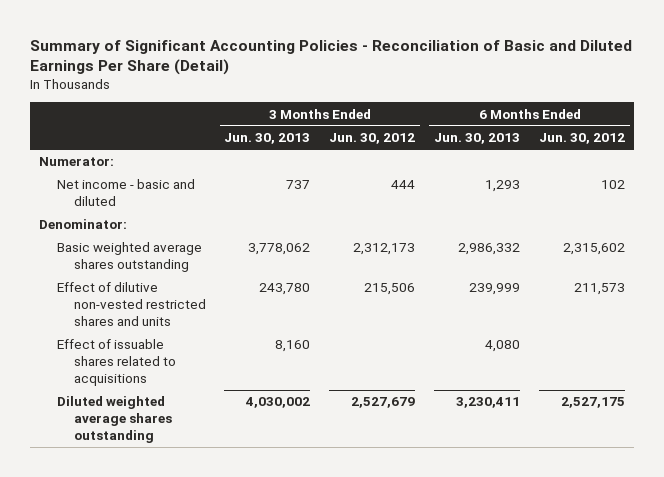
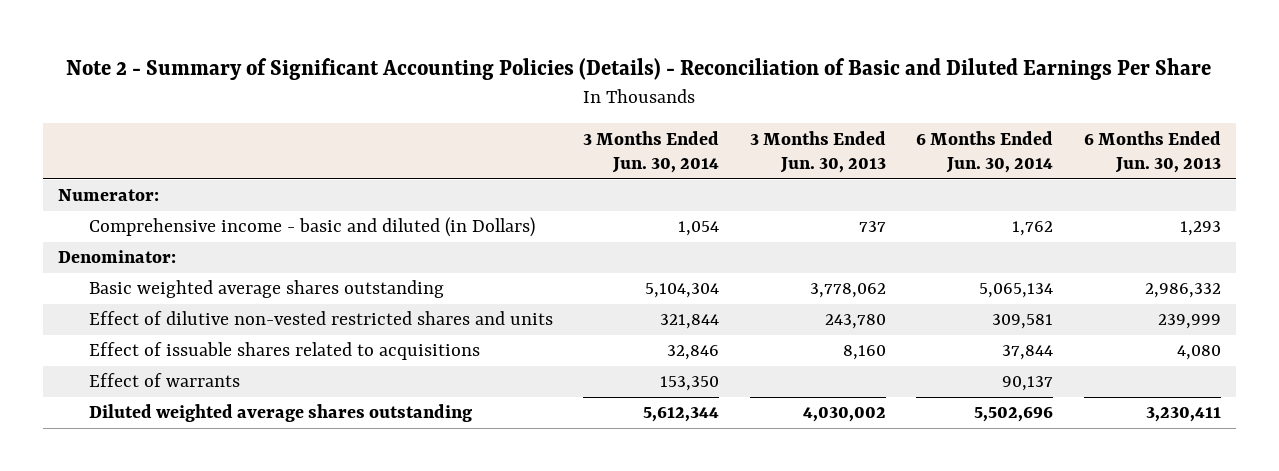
- Summary of Significant Accounting Policies - Reconciliation of Basic and Diluted Earnings Per Share (Detail)
+ Note 2 - Summary of Significant Accounting Policies (Details) - Reconciliation of Basic and Diluted Earnings Per Share
- | 3 Months Ended Jun. 30, 2013 | 3 Months Ended Jun. 30, 2012 | 6 Months Ended Jun. 30, 2013 | 6 Months Ended Jun. 30, 2012
+ | 3 Months Ended Jun. 30, 2014 | 3 Months Ended Jun. 30, 2013 | 6 Months Ended Jun. 30, 2014 | 6 Months Ended Jun. 30, 2013
- Net income - basic and diluted | 737 | 444 | 1,293 | 102
+ Comprehensive income - basic and diluted (in Dollars) | 1,054 | 737 | 1,762 | 1,293
+ Effect of warrants | 153,350 | | 90,137 |

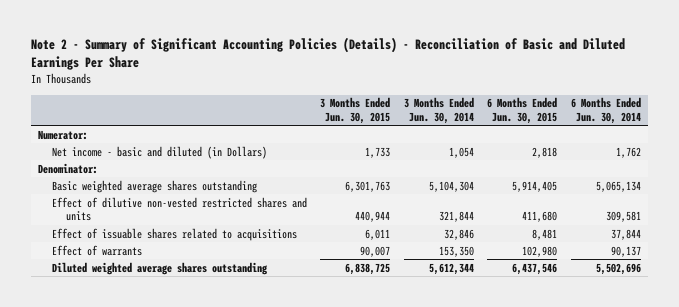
- | 3 Months Ended Jun. 30, 2014 | 3 Months Ended Jun. 30, 2013 | 6 Months Ended Jun. 30, 2014 | 6 Months Ended Jun. 30, 2013
+ | 3 Months Ended Jun. 30, 2015 | 3 Months Ended Jun. 30, 2014 | 6 Months Ended Jun. 30, 2015 | 6 Months Ended Jun. 30, 2014
- Comprehensive income - basic and diluted (in Dollars) | 1,054 | 737 | 1,762 | 1,293
+ Net income - basic and diluted (in Dollars) | 1,733 | 1,054 | 2,818 | 1,762

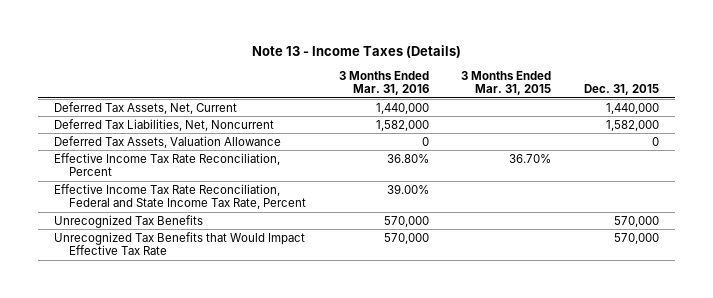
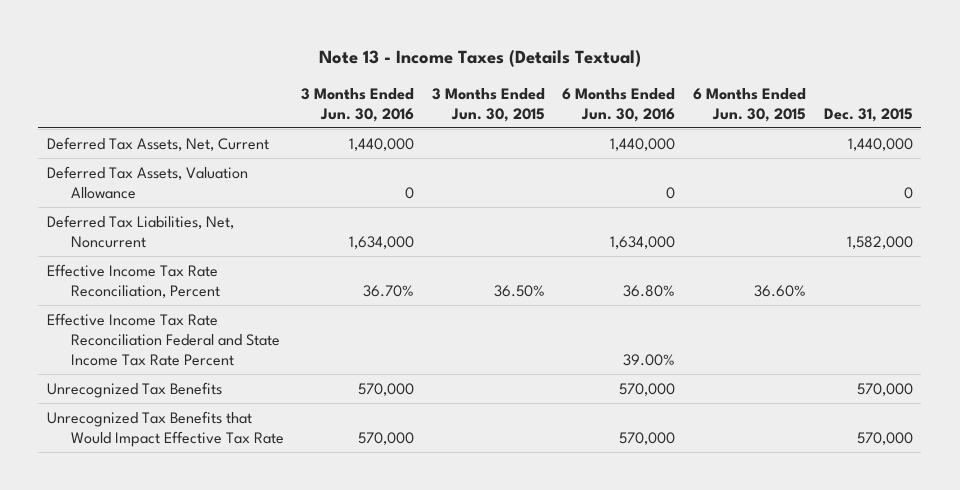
- Note 13 - Income Taxes (Details)
+ Note 13 - Income Taxes (Details Textual)
- | 3 Months Ended Mar. 31, 2016 | 3 Months Ended Mar. 31, 2015 | Dec. 31, 2015
+ | 3 Months Ended Jun. 30, 2016 | 3 Months Ended Jun. 30, 2015 | 6 Months Ended Jun. 30, 2016 | 6 Months Ended Jun. 30, 2015 | Dec. 31, 2015
moved down: Deferred Tax Liabilities, Net, Noncurrent | 1,634,000 | | 1,634,000 | | 1,582,000
- Effective Income Tax Rate Reconciliation, Federal and State Income Tax Rate, Percent | 39.00% | |
+ Effective Income Tax Rate Reconciliation Federal and State Income Tax Rate Percent | | | 39.00% | |

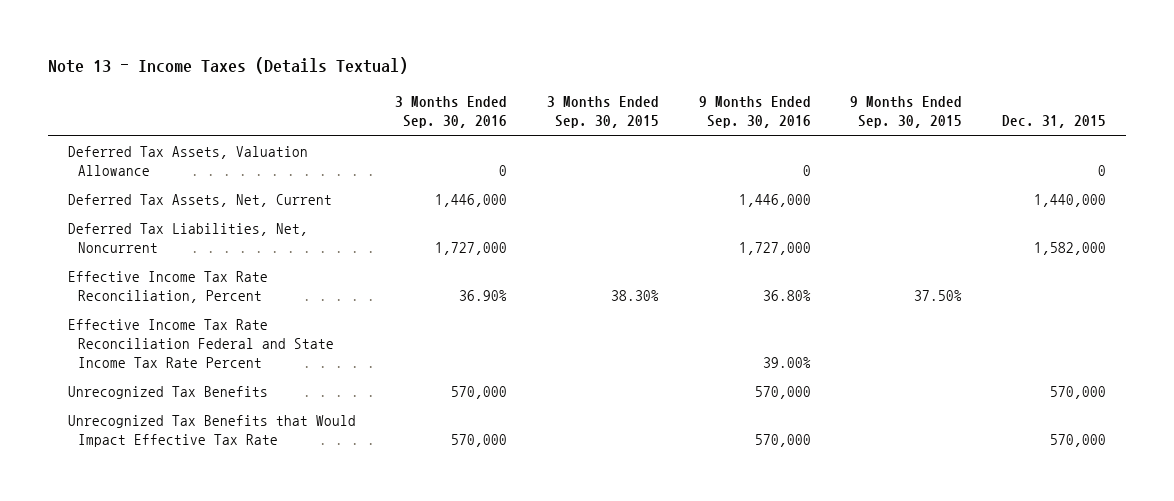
- | 3 Months Ended Jun. 30, 2016 | 3 Months Ended Jun. 30, 2015 | 6 Months Ended Jun. 30, 2016 | 6 Months Ended Jun. 30, 2015 | Dec. 31, 2015
+ | 3 Months Ended Sep. 30, 2016 | 3 Months Ended Sep. 30, 2015 | 9 Months Ended Sep. 30, 2016 | 9 Months Ended Sep. 30, 2015 | Dec. 31, 2015
moved down: Deferred Tax Assets, Net, Current | 1,446,000 | | 1,446,000 | | 1,440,000

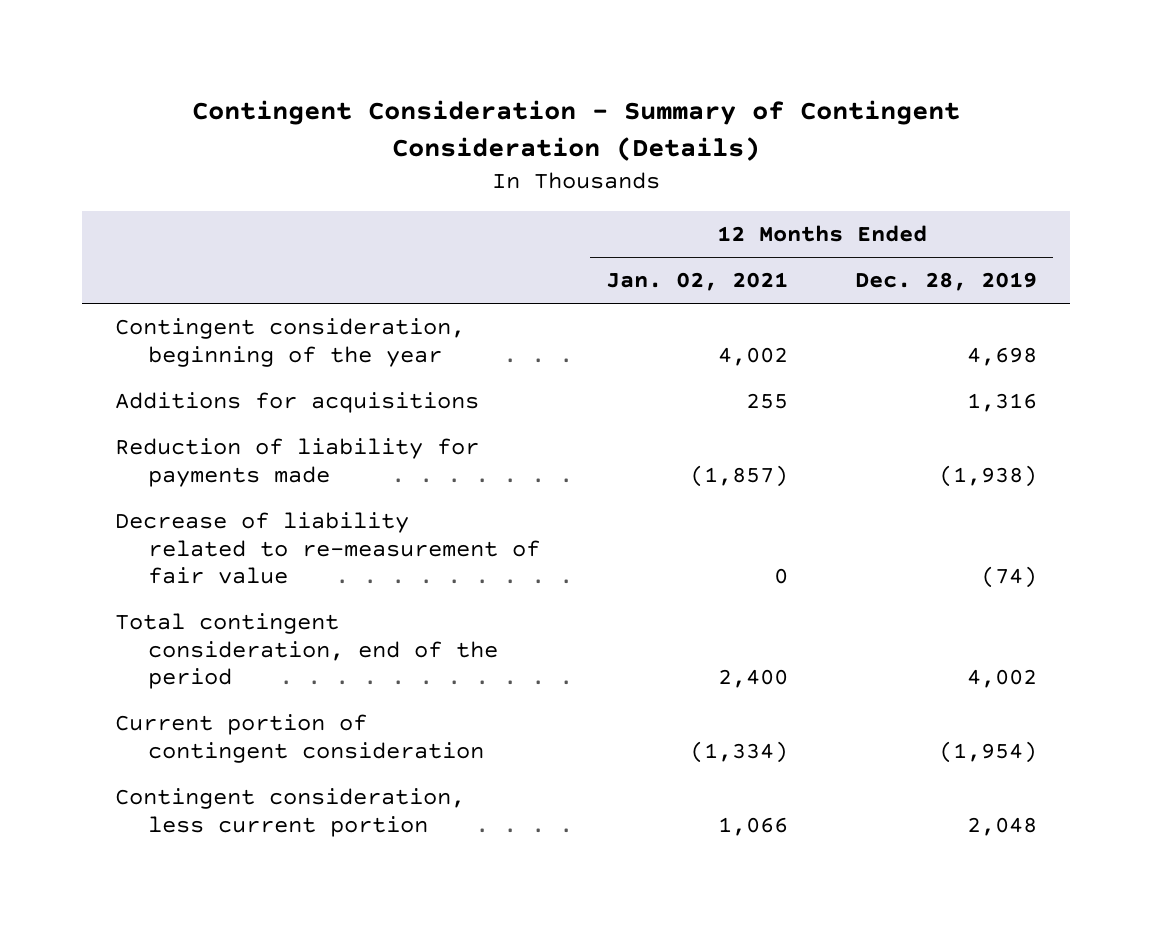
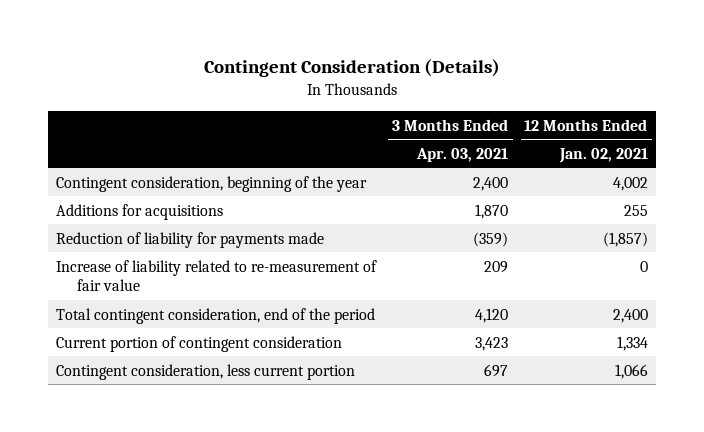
- Contingent Consideration - Summary of Contingent Consideration (Details)
+ Contingent Consideration (Details)
- | 12 Months Ended Jan. 02, 2021 | 12 Months Ended Dec. 28, 2019
+ | 3 Months Ended Apr. 03, 2021 | 12 Months Ended Jan. 02, 2021
- Decrease of liability related to re-measurement of fair value | 0 | (74)
+ Increase of liability related to re-measurement of fair value | 209 | 0
- Current portion of contingent consideration | (1,334) | (1,954)
+ Current portion of contingent consideration | 3,423 | 1,334

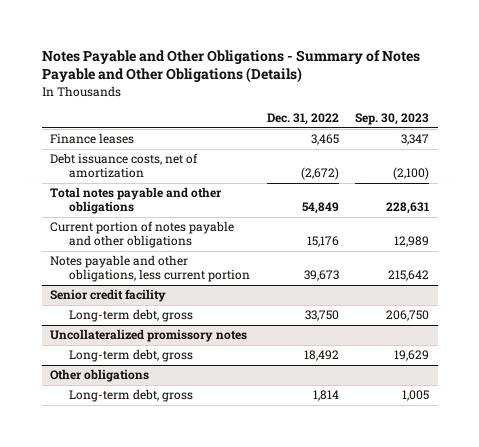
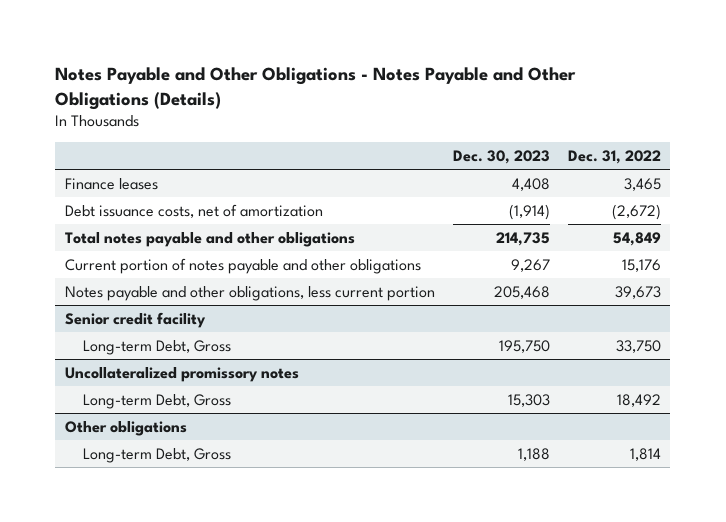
- Notes Payable and Other Obligations - Summary of Notes Payable and Other Obligations (Details)
+ Notes Payable and Other Obligations - Notes Payable and Other Obligations (Details)
- | Dec. 31, 2022 | Sep. 30, 2023
+ | Dec. 30, 2023 | Dec. 31, 2022
@ Senior credit facility
- Long-term debt, gross | 33,750 | 206,750
+ Long-term Debt, Gross | 195,750 | 33,750
@ Uncollateralized promissory notes
- Long-term debt, gross | 18,492 | 19,629
+ Long-term Debt, Gross | 15,303 | 18,492
@ Other obligations
- Long-term debt, gross | 1,814 | 1,005
+ Long-term Debt, Gross | 1,188 | 1,814

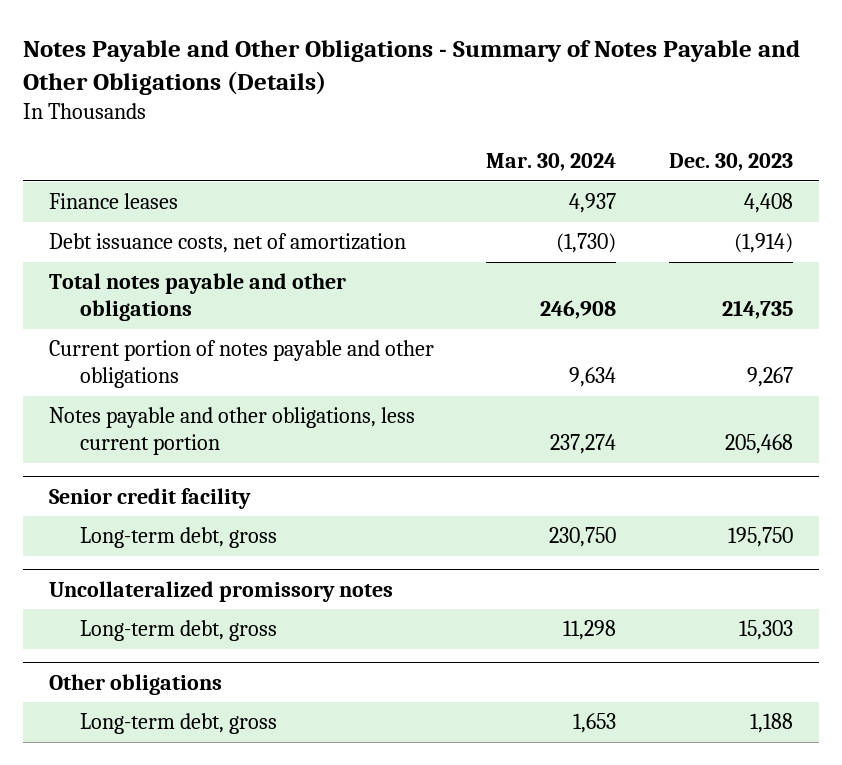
- Notes Payable and Other Obligations - Notes Payable and Other Obligations (Details)
+ Notes Payable and Other Obligations - Summary of Notes Payable and Other Obligations (Details)
- | Dec. 30, 2023 | Dec. 31, 2022
+ | Mar. 30, 2024 | Dec. 30, 2023
@ Senior credit facility
- Long-term Debt, Gross | 195,750 | 33,750
+ Long-term debt, gross | 230,750 | 195,750
@ Uncollateralized promissory notes
- Long-term Debt, Gross | 15,303 | 18,492
+ Long-term debt, gross | 11,298 | 15,303
@ Other obligations
- Long-term Debt, Gross | 1,188 | 1,814
+ Long-term debt, gross | 1,653 | 1,188

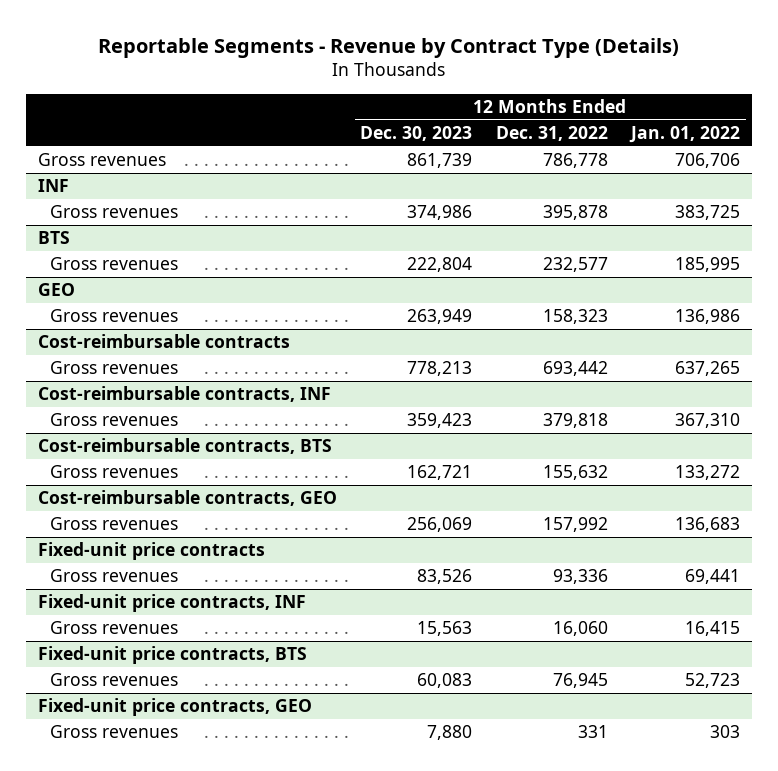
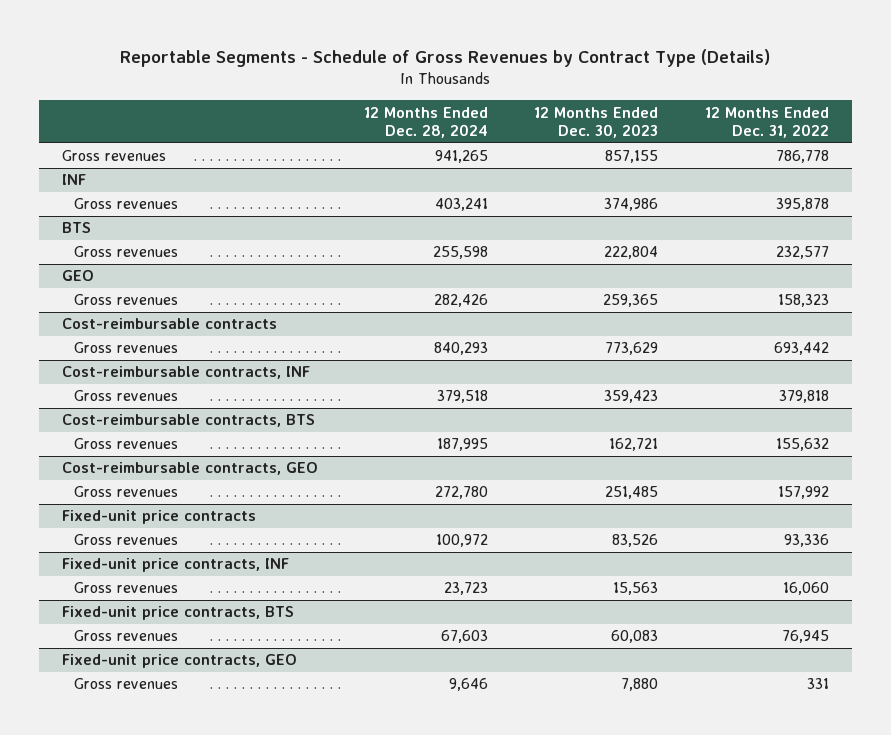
- Reportable Segments - Revenue by Contract Type (Details)
+ Reportable Segments - Schedule of Gross Revenues by Contract Type (Details)
- | 12 Months Ended Dec. 30, 2023 | 12 Months Ended Dec. 31, 2022 | 12 Months Ended Jan. 01, 2022
+ | 12 Months Ended Dec. 28, 2024 | 12 Months Ended Dec. 30, 2023 | 12 Months Ended Dec. 31, 2022
- Gross revenues | 861,739 | 786,778 | 706,706
+ Gross revenues | 941,265 | 857,155 | 786,778
@ GEO
- Gross revenues | 263,949 | 158,323 | 136,986
+ Gross revenues | 282,426 | 259,365 | 158,323
@ Cost-reimbursable contracts
- Gross revenues | 778,213 | 693,442 | 637,265
+ Gross revenues | 840,293 | 773,629 | 693,442
@ Cost-reimbursable contracts, GEO
- Gross revenues | 256,069 | 157,992 | 136,683
+ Gross revenues | 272,780 | 251,485 | 157,992

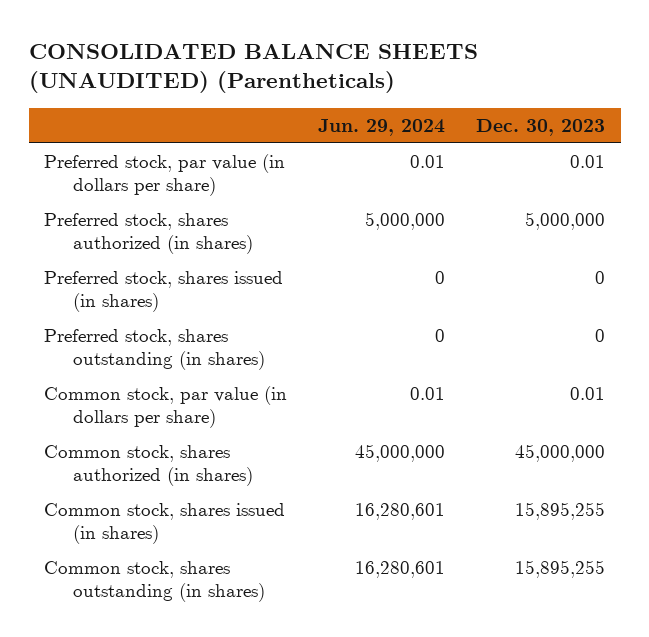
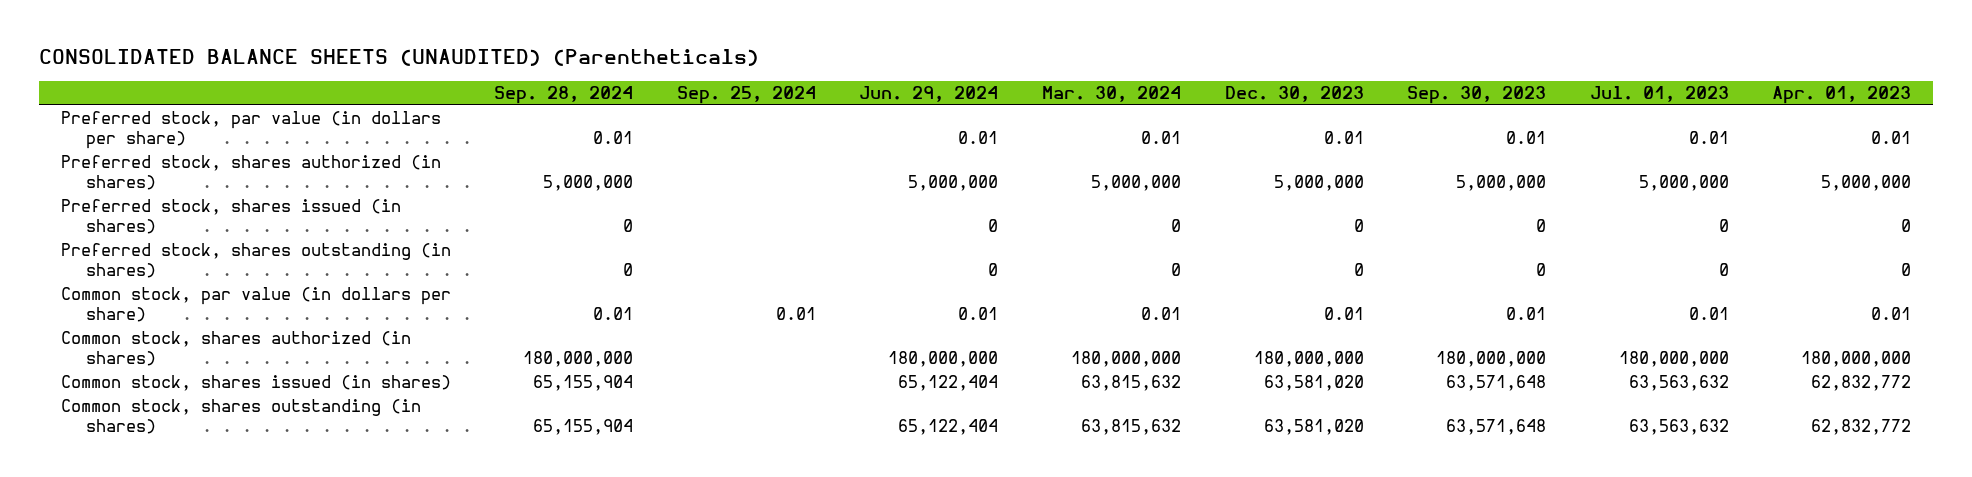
- | Jun. 29, 2024 | Dec. 30, 2023
+ | Sep. 28, 2024 | Sep. 25, 2024 | Jun. 29, 2024 | Mar. 30, 2024 | Dec. 30, 2023 | Sep. 30, 2023 | Jul. 01, 2023 | Apr. 01, 2023
- Common stock, shares authorized (in shares) | 45,000,000 | 45,000,000
- Common stock, shares issued (in shares) | 16,280,601 | 15,895,255
- Common stock, shares outstanding (in shares) | 16,280,601 | 15,895,255
+ Common stock, shares authorized (in shares) | 180,000,000 | | 180,000,000 | 180,000,000 | 180,000,000 | 180,000,000 | 180,000,000 | 180,000,000
+ Common stock, shares issued (in shares) | 65,155,904 | | 65,122,404 | 63,815,632 | 63,581,020 | 63,571,648 | 63,563,632 | 62,832,772
+ Common stock, shares outstanding (in shares) | 65,155,904 | | 65,122,404 | 63,815,632 | 63,581,020 | 63,571,648 | 63,563,632 | 62,832,772

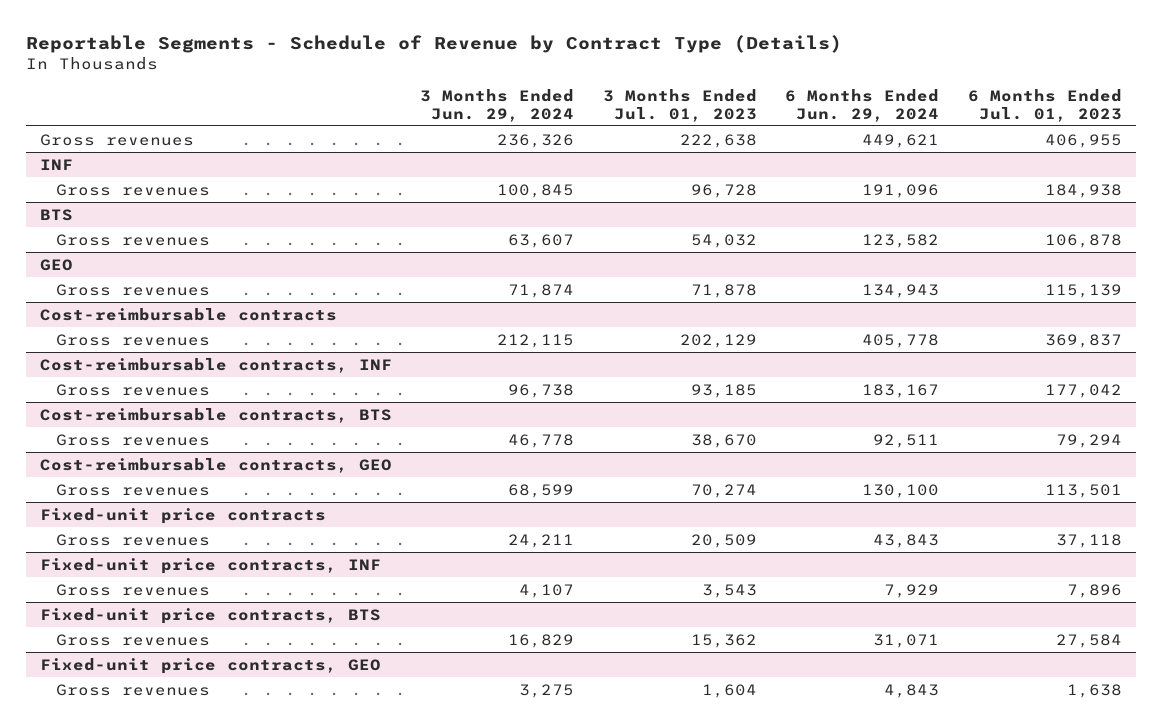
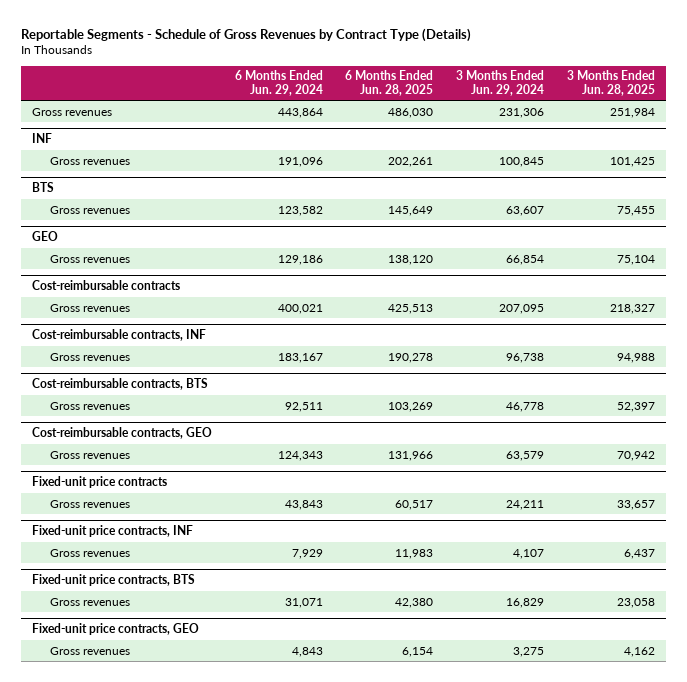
- Reportable Segments - Schedule of Revenue by Contract Type (Details)
+ Reportable Segments - Schedule of Gross Revenues by Contract Type (Details)
- | 3 Months Ended Jun. 29, 2024 | 3 Months Ended Jul. 01, 2023 | 6 Months Ended Jun. 29, 2024 | 6 Months Ended Jul. 01, 2023
+ | 6 Months Ended Jun. 29, 2024 | 6 Months Ended Jun. 28, 2025 | 3 Months Ended Jun. 29, 2024 | 3 Months Ended Jun. 28, 2025
- Gross revenues | 236,326 | 222,638 | 449,621 | 406,955
+ Gross revenues | 443,864 | 486,030 | 231,306 | 251,984
@ GEO
- Gross revenues | 71,874 | 71,878 | 134,943 | 115,139
+ Gross revenues | 129,186 | 138,120 | 66,854 | 75,104
@ Cost-reimbursable contracts
- Gross revenues | 212,115 | 202,129 | 405,778 | 369,837
+ Gross revenues | 400,021 | 425,513 | 207,095 | 218,327
@ Cost-reimbursable contracts, GEO
- Gross revenues | 68,599 | 70,274 | 130,100 | 113,501
+ Gross revenues | 124,343 | 131,966 | 63,579 | 70,942

